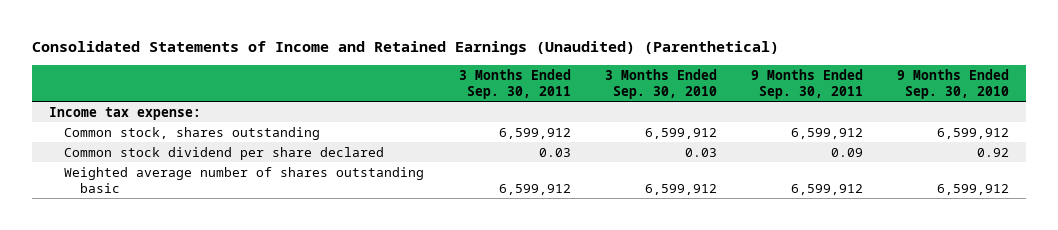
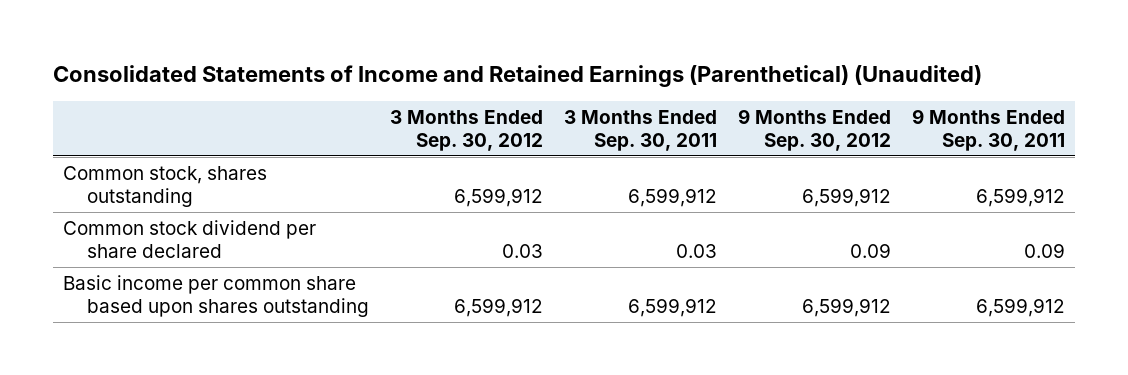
- Consolidated Statements of Income and Retained Earnings (Unaudited) (Parenthetical)
+ Consolidated Statements of Income and Retained Earnings (Parenthetical) (Unaudited)
- | 3 Months Ended Sep. 30, 2011 | 3 Months Ended Sep. 30, 2010 | 9 Months Ended Sep. 30, 2011 | 9 Months Ended Sep. 30, 2010
+ | 3 Months Ended Sep. 30, 2012 | 3 Months Ended Sep. 30, 2011 | 9 Months Ended Sep. 30, 2012 | 9 Months Ended Sep. 30, 2011
- Income tax expense:
- Weighted average number of shares outstanding basic | 6,599,912 | 6,599,912 | 6,599,912 | 6,599,912
+ Basic income per common share based upon shares outstanding | 6,599,912 | 6,599,912 | 6,599,912 | 6,599,912

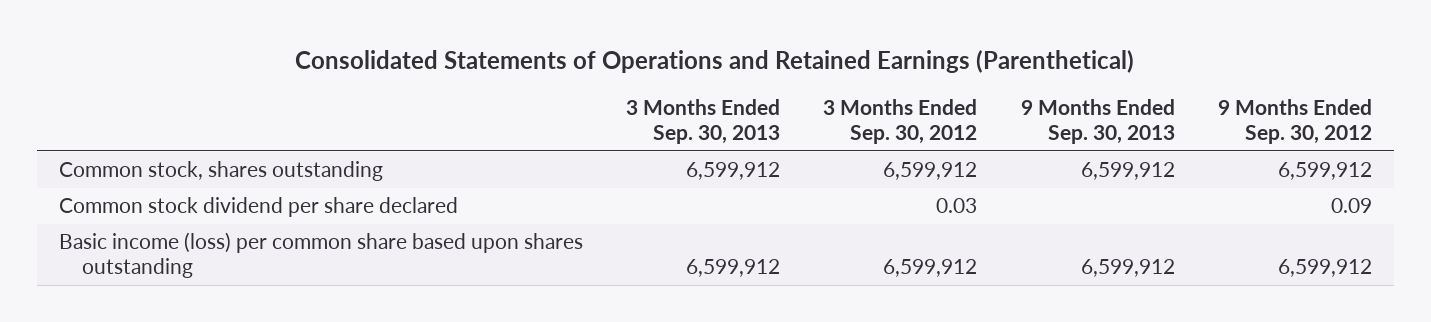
- Consolidated Statements of Income and Retained Earnings (Parenthetical) (Unaudited)
+ Consolidated Statements of Operations and Retained Earnings (Parenthetical)
- | 3 Months Ended Sep. 30, 2012 | 3 Months Ended Sep. 30, 2011 | 9 Months Ended Sep. 30, 2012 | 9 Months Ended Sep. 30, 2011
+ | 3 Months Ended Sep. 30, 2013 | 3 Months Ended Sep. 30, 2012 | 9 Months Ended Sep. 30, 2013 | 9 Months Ended Sep. 30, 2012
- Basic income per common share based upon shares outstanding | 6,599,912 | 6,599,912 | 6,599,912 | 6,599,912
+ Basic income (loss) per common share based upon shares outstanding | 6,599,912 | 6,599,912 | 6,599,912 | 6,599,912

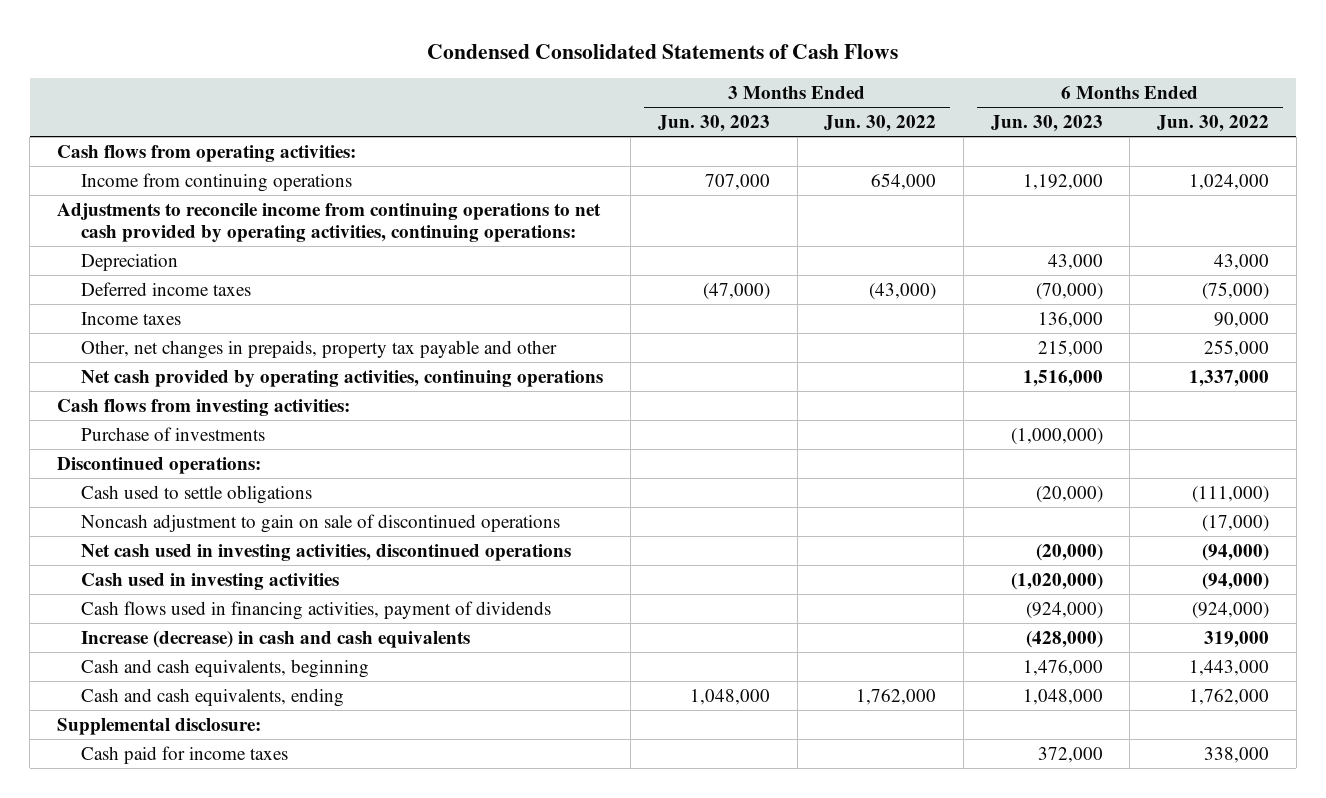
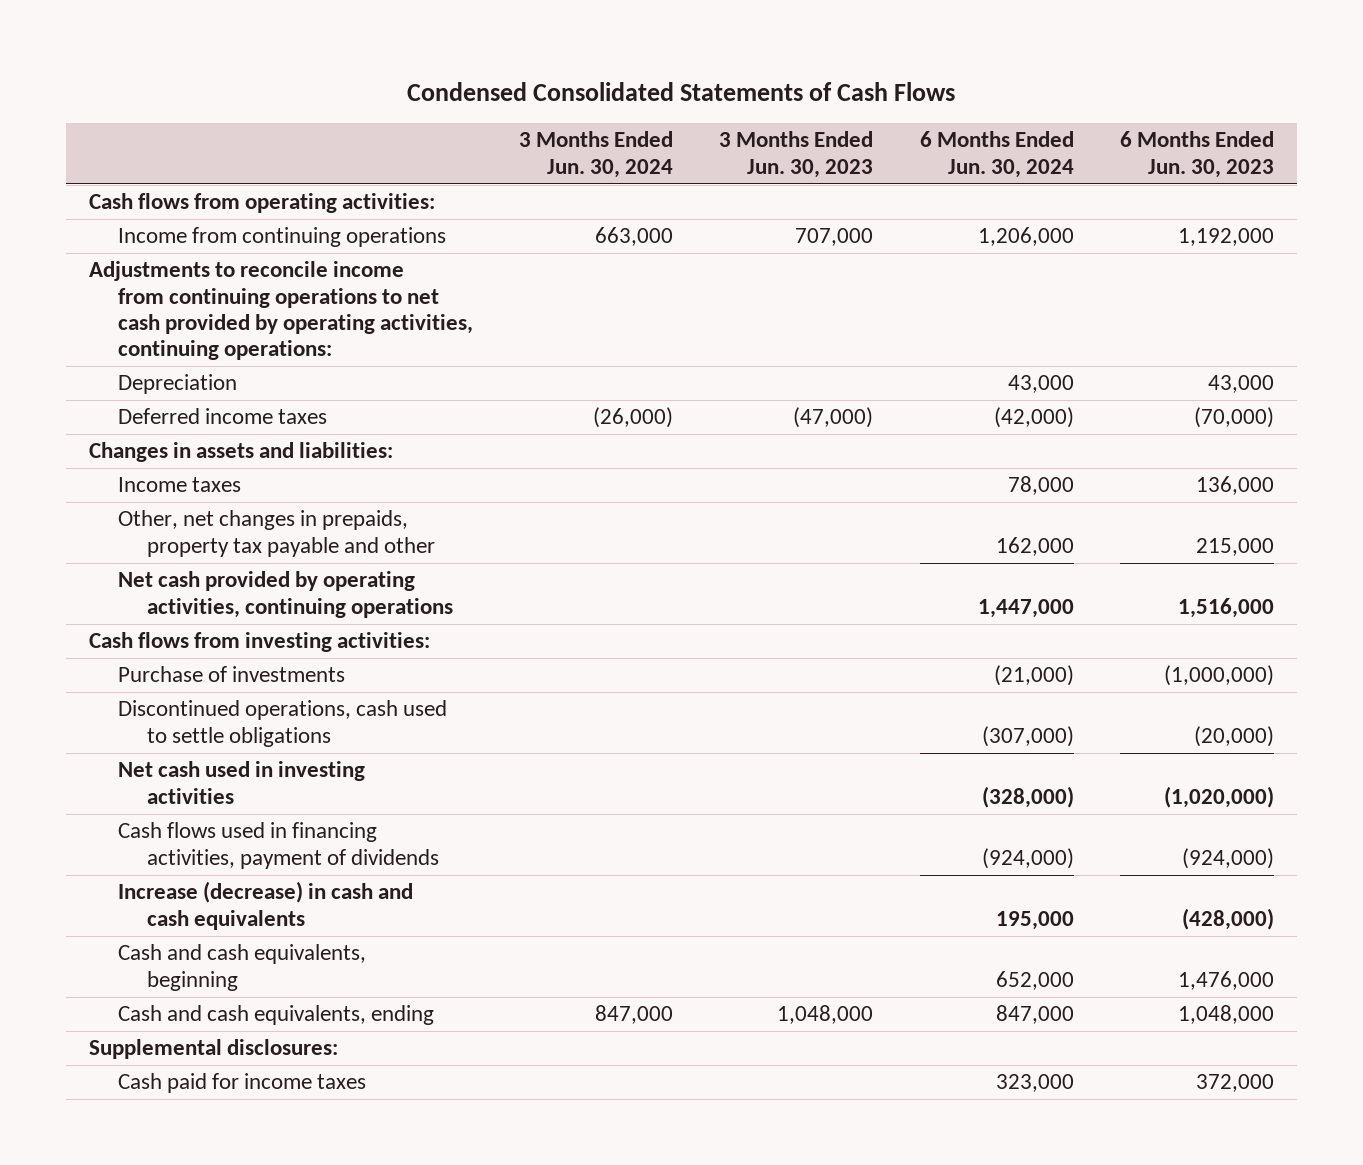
- | 3 Months Ended Jun. 30, 2023 | 3 Months Ended Jun. 30, 2022 | 6 Months Ended Jun. 30, 2023 | 6 Months Ended Jun. 30, 2022
+ | 3 Months Ended Jun. 30, 2024 | 3 Months Ended Jun. 30, 2023 | 6 Months Ended Jun. 30, 2024 | 6 Months Ended Jun. 30, 2023
+ Changes in assets and liabilities:
- Discontinued operations:
- Cash used to settle obligations | | | (20,000) | (111,000)
- Noncash adjustment to gain on sale of discontinued operations | | | | (17,000)
- Net cash used in investing activities, discontinued operations | | | (20,000) | (94,000)
- Cash used in investing activities | | | (1,020,000) | (94,000)
+ Discontinued operations, cash used to settle obligations | | | (307,000) | (20,000)
+ Net cash used in investing activities | | | (328,000) | (1,020,000)
- Supplemental disclosure:
+ Supplemental disclosures:

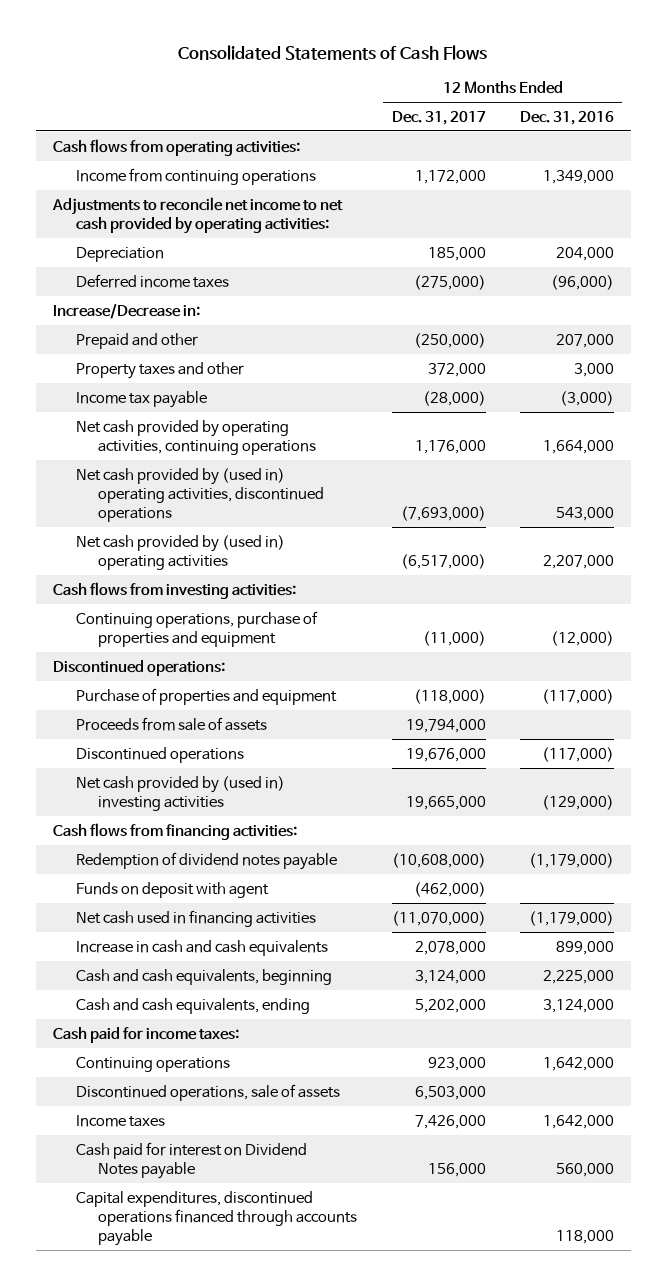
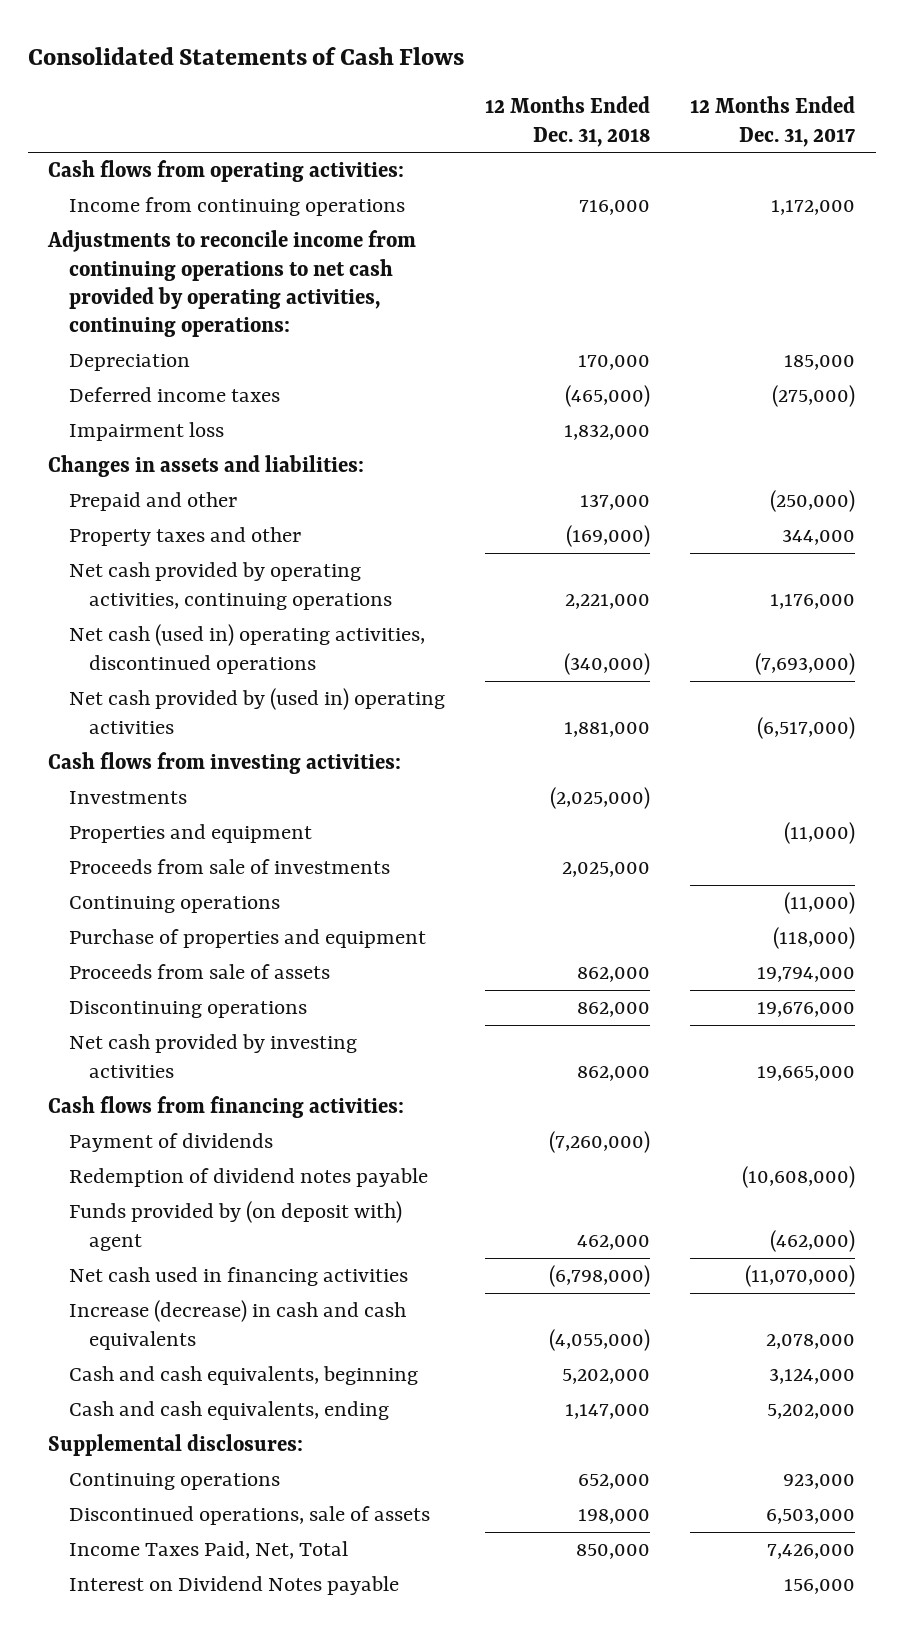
- | 12 Months Ended Dec. 31, 2017 | 12 Months Ended Dec. 31, 2016
+ | 12 Months Ended Dec. 31, 2018 | 12 Months Ended Dec. 31, 2017
- Adjustments to reconcile net income to net cash provided by operating activities:
+ Adjustments to reconcile income from continuing operations to net cash provided by operating activities, continuing operations:
- Increase/Decrease in:
+ Impairment loss | 1,832,000 |
+ Changes in assets and liabilities:
- Property taxes and other | 372,000 | 3,000
- Income tax payable | (28,000) | (3,000)
+ Property taxes and other | (169,000) | 344,000
- Net cash provided by (used in) operating activities, discontinued operations | (7,693,000) | 543,000
+ Net cash (used in) operating activities, discontinued operations | (340,000) | (7,693,000)
- Continuing operations, purchase of properties and equipment | (11,000) | (12,000)
- Discontinued operations:
+ Investments | (2,025,000) |
+ Properties and equipment | | (11,000)
+ Proceeds from sale of investments | 2,025,000 |
+ Continuing operations | | (11,000)
- Discontinued operations | 19,676,000 | (117,000)
- Net cash provided by (used in) investing activities | 19,665,000 | (129,000)
+ Discontinuing operations | 862,000 | 19,676,000
+ Net cash provided by investing activities | 862,000 | 19,665,000
+ Payment of dividends | (7,260,000) |
- Funds on deposit with agent | (462,000) |
+ Funds provided by (on deposit with) agent | 462,000 | (462,000)
- Increase in cash and cash equivalents | 2,078,000 | 899,000
+ Increase (decrease) in cash and cash equivalents | (4,055,000) | 2,078,000
- Cash paid for income taxes:
+ Supplemental disclosures:
- Income taxes | 7,426,000 | 1,642,000
- Cash paid for interest on Dividend Notes payable | 156,000 | 560,000
- Capital expenditures, discontinued operations financed through accounts payable | | 118,000
+ Income Taxes Paid, Net, Total | 850,000 | 7,426,000
+ Interest on Dividend Notes payable | | 156,000

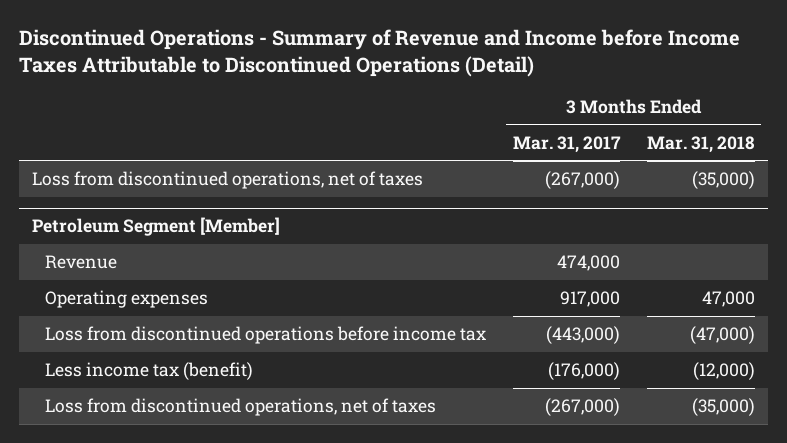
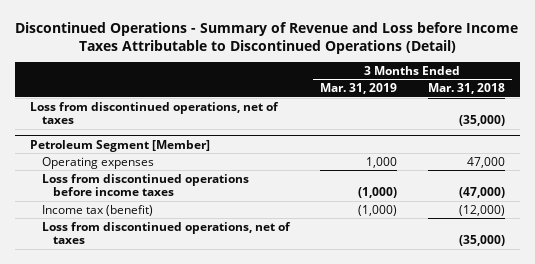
- Discontinued Operations - Summary of Revenue and Income before Income Taxes Attributable to Discontinued Operations (Detail)
+ Discontinued Operations - Summary of Revenue and Loss before Income Taxes Attributable to Discontinued Operations (Detail)
- | 3 Months Ended Mar. 31, 2017 | 3 Months Ended Mar. 31, 2018
+ | 3 Months Ended Mar. 31, 2019 | 3 Months Ended Mar. 31, 2018
@ Petroleum Segment [Member]
- Revenue | 474,000 |
- Loss from discontinued operations before income tax | (443,000) | (47,000)
- Less income tax (benefit) | (176,000) | (12,000)
+ Loss from discontinued operations before income taxes | (1,000) | (47,000)
+ Income tax (benefit) | (1,000) | (12,000)

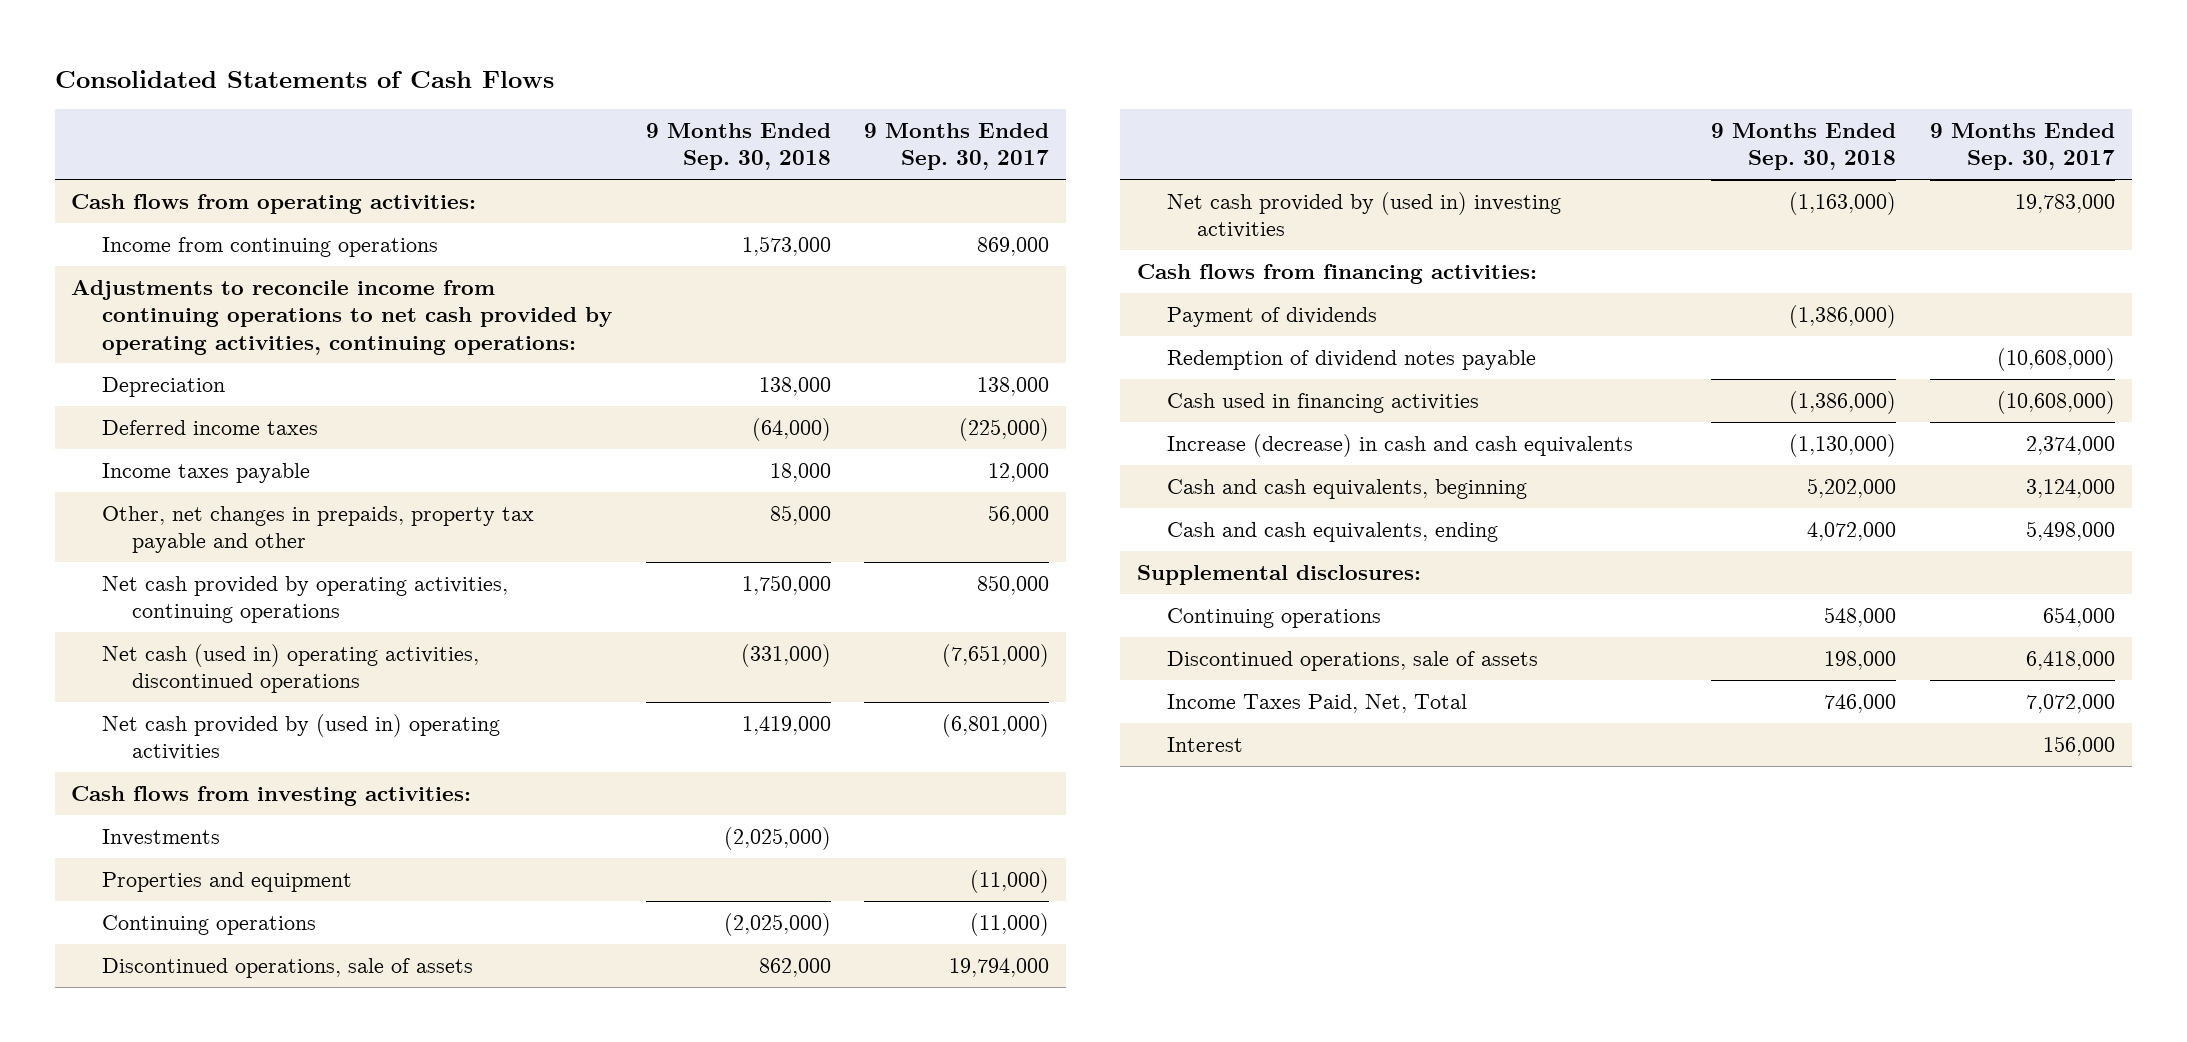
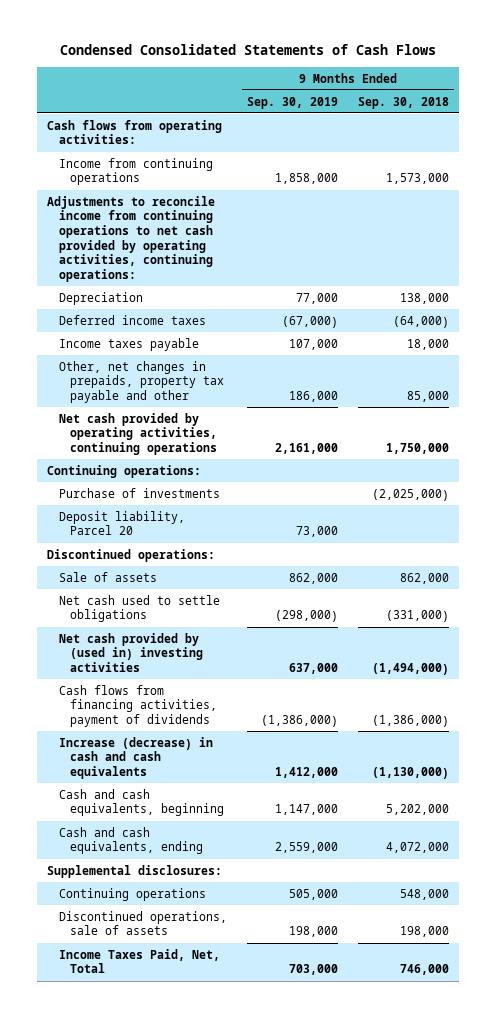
- Consolidated Statements of Cash Flows
+ Condensed Consolidated Statements of Cash Flows
- | 9 Months Ended Sep. 30, 2018 | 9 Months Ended Sep. 30, 2017
+ | 9 Months Ended Sep. 30, 2019 | 9 Months Ended Sep. 30, 2018
- Net cash (used in) operating activities, discontinued operations | (331,000) | (7,651,000)
- Net cash provided by (used in) operating activities | 1,419,000 | (6,801,000)
- Cash flows from investing activities:
- Investments | (2,025,000) |
- Properties and equipment | | (11,000)
- Continuing operations | (2,025,000) | (11,000)
- Discontinued operations, sale of assets | 862,000 | 19,794,000
- Net cash provided by (used in) investing activities | (1,163,000) | 19,783,000
- Cash flows from financing activities:
- Payment of dividends | (1,386,000) |
- Redemption of dividend notes payable | | (10,608,000)
- Cash used in financing activities | (1,386,000) | (10,608,000)
+ Continuing operations:
+ Purchase of investments | | (2,025,000)
+ Deposit liability, Parcel 20 | 73,000 |
+ Discontinued operations:
+ Sale of assets | 862,000 | 862,000
+ Net cash used to settle obligations | (298,000) | (331,000)
+ Net cash provided by (used in) investing activities | 637,000 | (1,494,000)
+ Cash flows from financing activities, payment of dividends | (1,386,000) | (1,386,000)
- Interest | | 156,000

